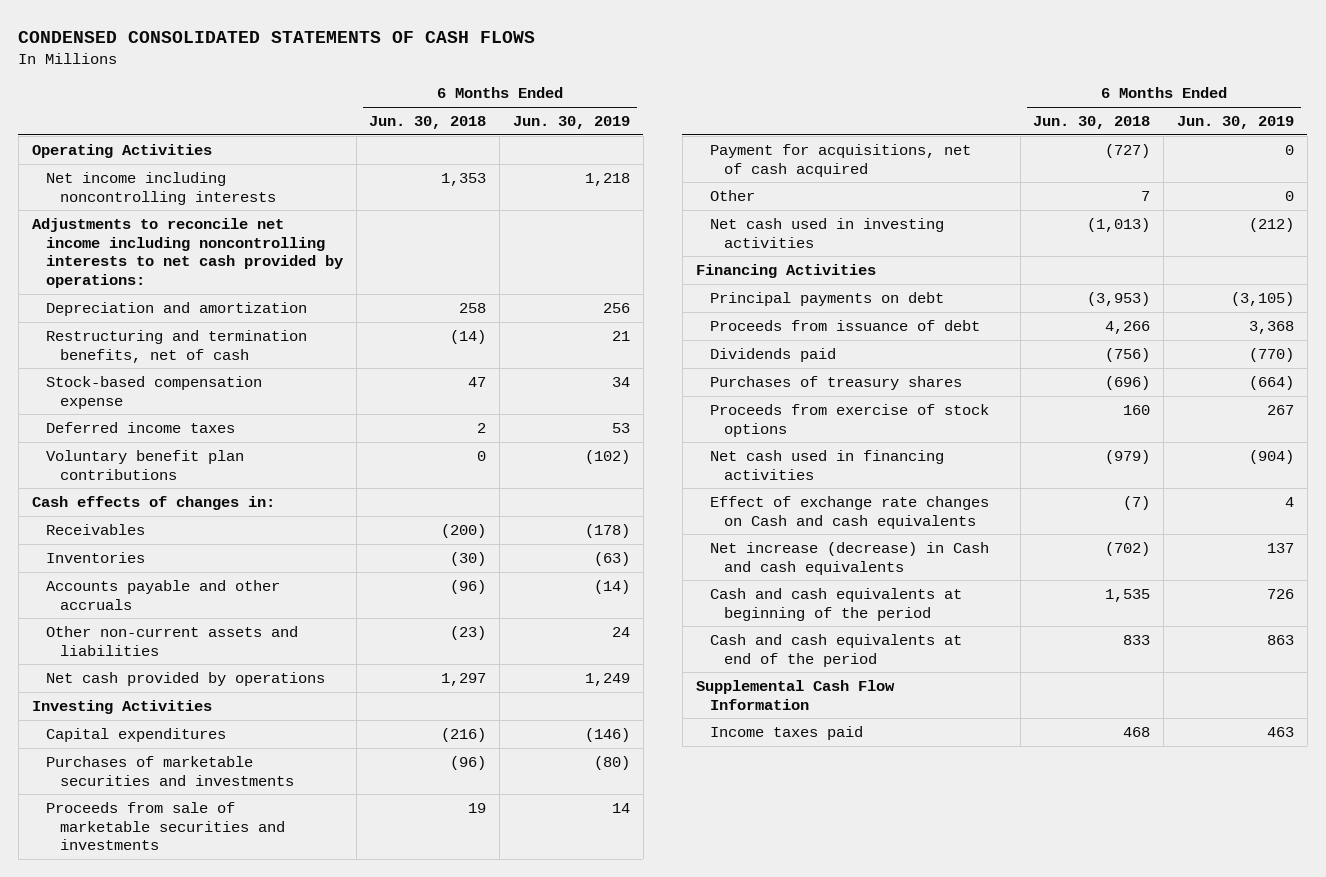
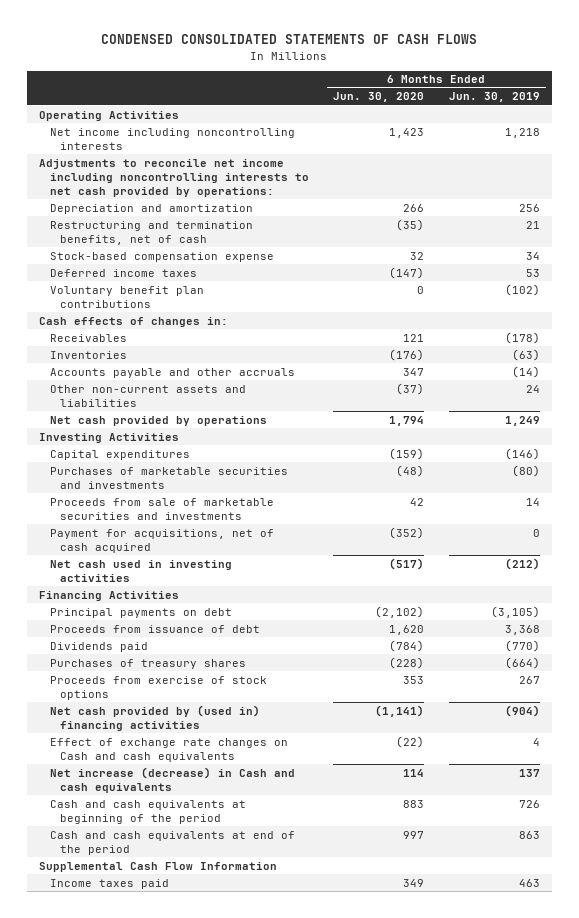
- | 6 Months Ended Jun. 30, 2018 | 6 Months Ended Jun. 30, 2019
+ | 6 Months Ended Jun. 30, 2020 | 6 Months Ended Jun. 30, 2019
- Other | 7 | 0
- Net cash used in financing activities | (979) | (904)
+ Net cash provided by (used in) financing activities | (1,141) | (904)

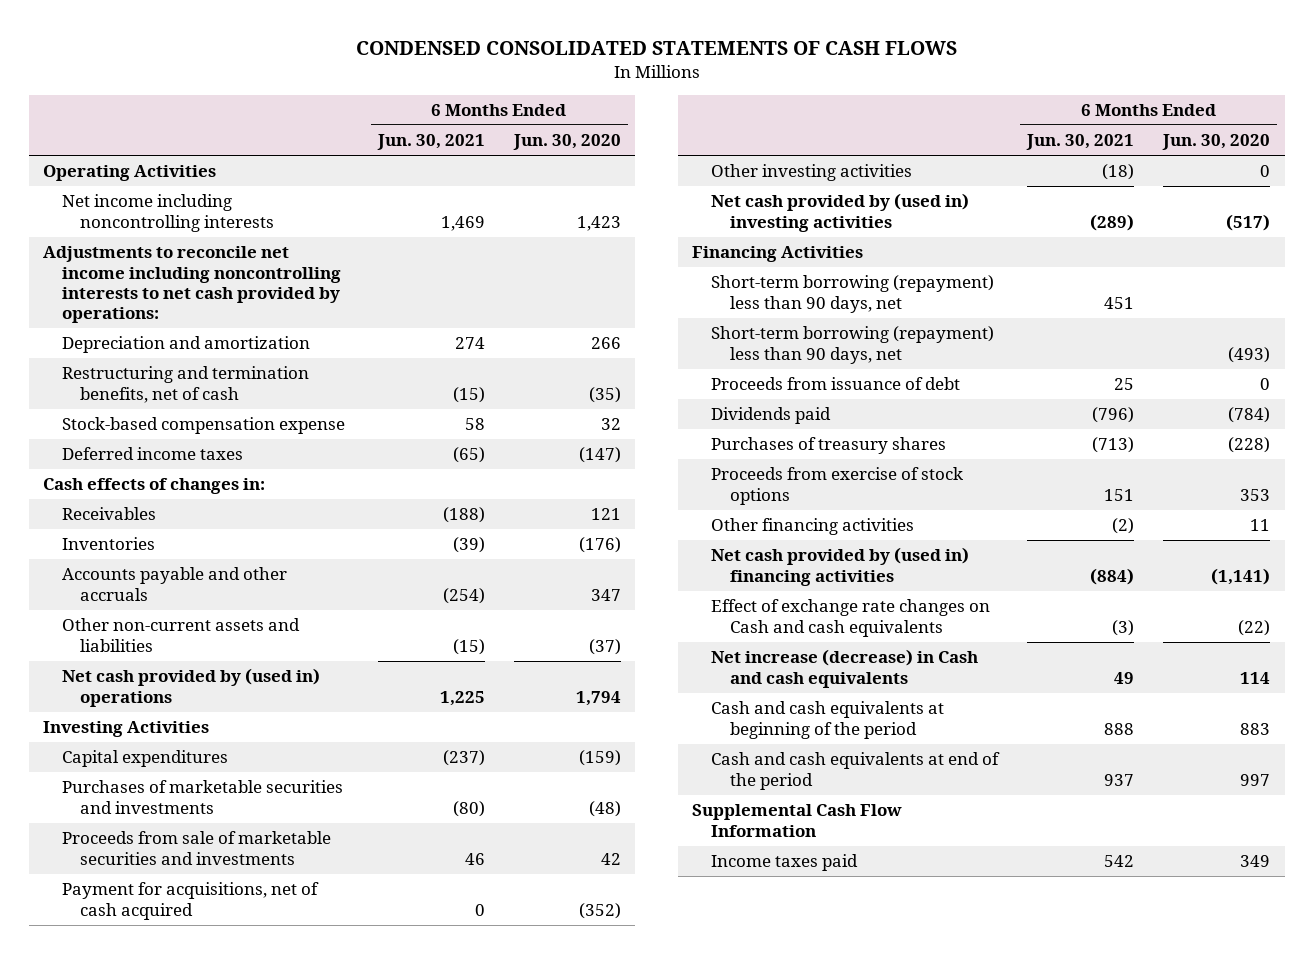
- | 6 Months Ended Jun. 30, 2020 | 6 Months Ended Jun. 30, 2019
+ | 6 Months Ended Jun. 30, 2021 | 6 Months Ended Jun. 30, 2020
- Voluntary benefit plan contributions | 0 | (102)
- Net cash provided by operations | 1,794 | 1,249
+ Net cash provided by (used in) operations | 1,225 | 1,794
- Net cash used in investing activities | (517) | (212)
+ Other investing activities | (18) | 0
+ Net cash provided by (used in) investing activities | (289) | (517)
- Principal payments on debt | (2,102) | (3,105)
- Proceeds from issuance of debt | 1,620 | 3,368
+ Short-term borrowing (repayment) less than 90 days, net | 451 |
+ Short-term borrowing (repayment) less than 90 days, net | | (493)
+ Proceeds from issuance of debt | 25 | 0
+ Other financing activities | (2) | 11

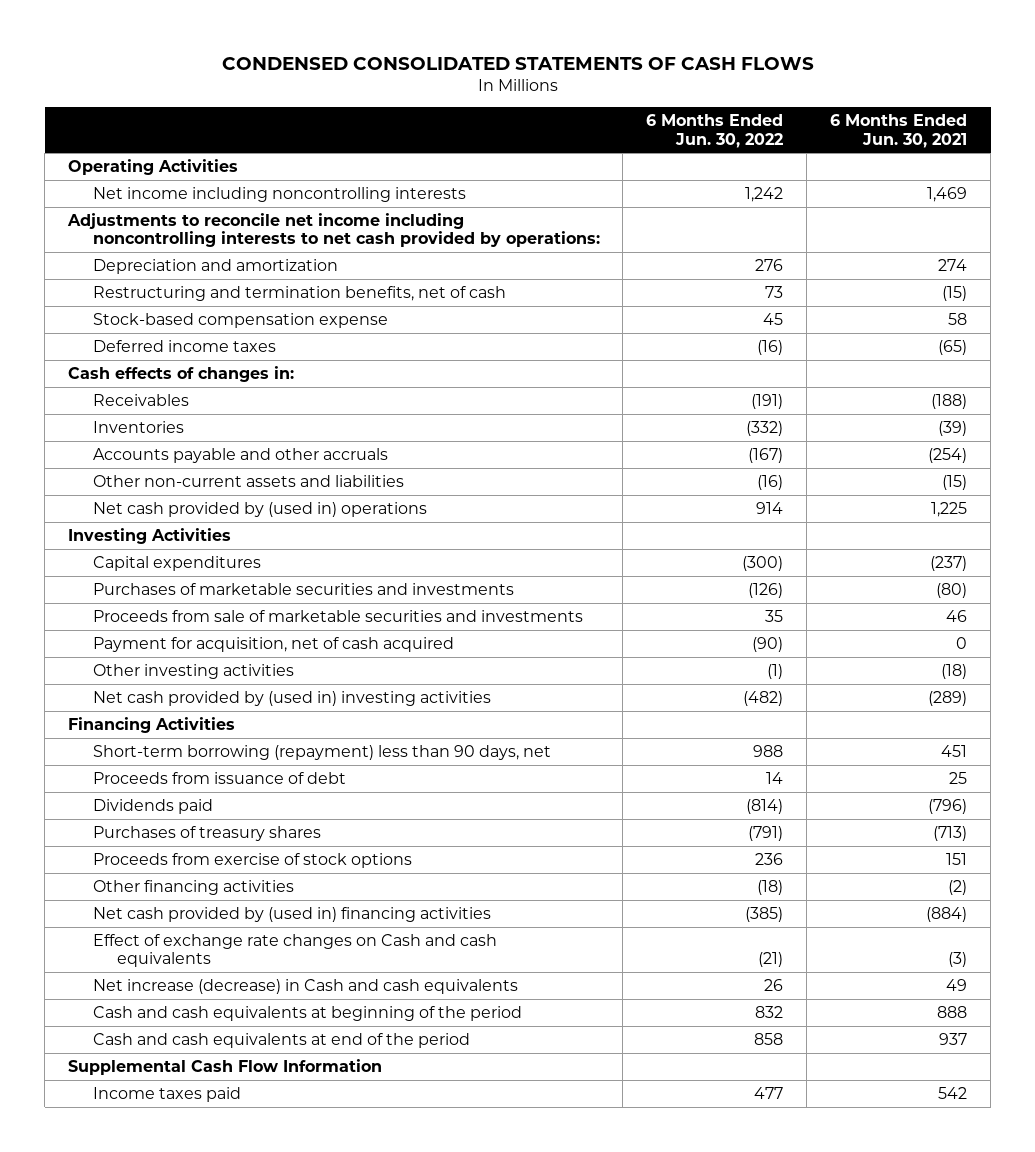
- | 6 Months Ended Jun. 30, 2021 | 6 Months Ended Jun. 30, 2020
+ | 6 Months Ended Jun. 30, 2022 | 6 Months Ended Jun. 30, 2021
- Payment for acquisitions, net of cash acquired | 0 | (352)
+ Payment for acquisition, net of cash acquired | (90) | 0
- Short-term borrowing (repayment) less than 90 days, net | | (493)

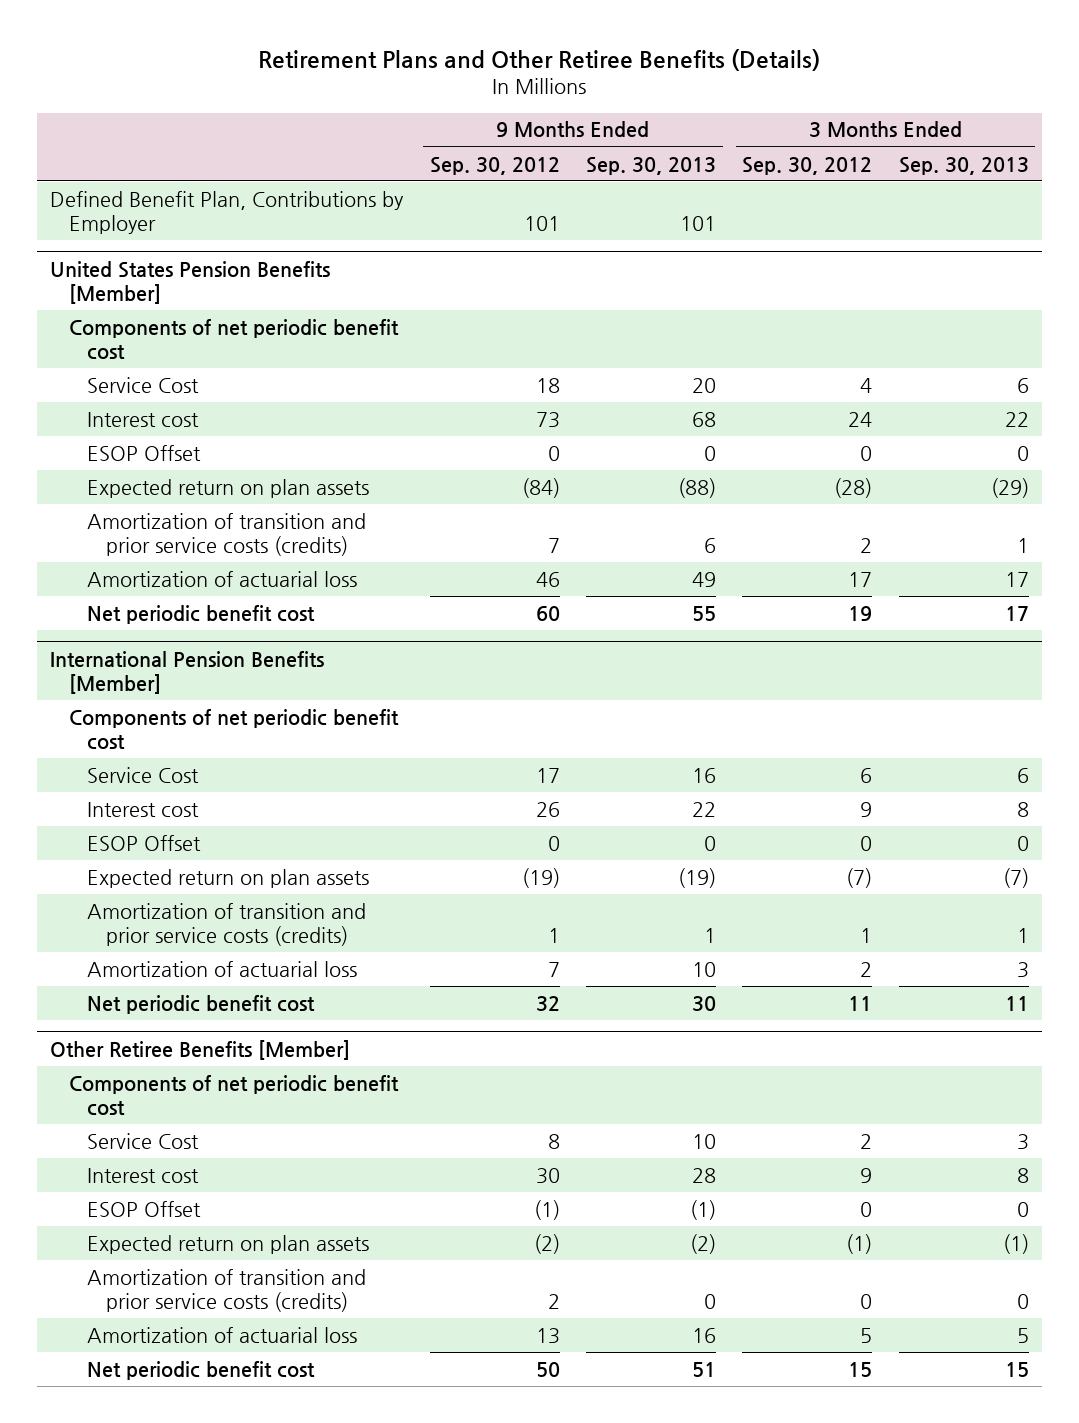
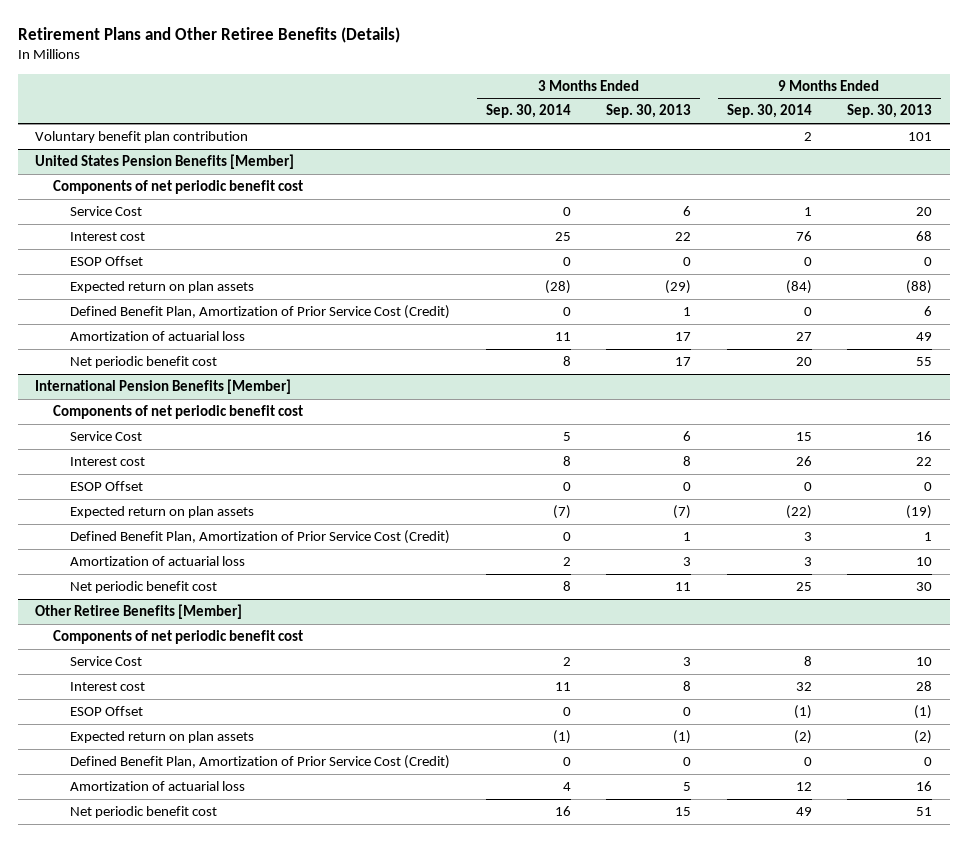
- | 9 Months Ended Sep. 30, 2012 | 9 Months Ended Sep. 30, 2013 | 3 Months Ended Sep. 30, 2012 | 3 Months Ended Sep. 30, 2013
+ | 3 Months Ended Sep. 30, 2014 | 3 Months Ended Sep. 30, 2013 | 9 Months Ended Sep. 30, 2014 | 9 Months Ended Sep. 30, 2013
- Defined Benefit Plan, Contributions by Employer | 101 | 101 | |
+ Voluntary benefit plan contribution | | | 2 | 101
@ United States Pension Benefits [Member]
- Amortization of transition and prior service costs (credits) | 7 | 6 | 2 | 1
+ Defined Benefit Plan, Amortization of Prior Service Cost (Credit) | 0 | 1 | 0 | 6
@ International Pension Benefits [Member]
- Amortization of transition and prior service costs (credits) | 1 | 1 | 1 | 1
+ Defined Benefit Plan, Amortization of Prior Service Cost (Credit) | 0 | 1 | 3 | 1
@ Other Retiree Benefits [Member]
- Amortization of transition and prior service costs (credits) | 2 | 0 | 0 | 0
+ Defined Benefit Plan, Amortization of Prior Service Cost (Credit) | 0 | 0 | 0 | 0

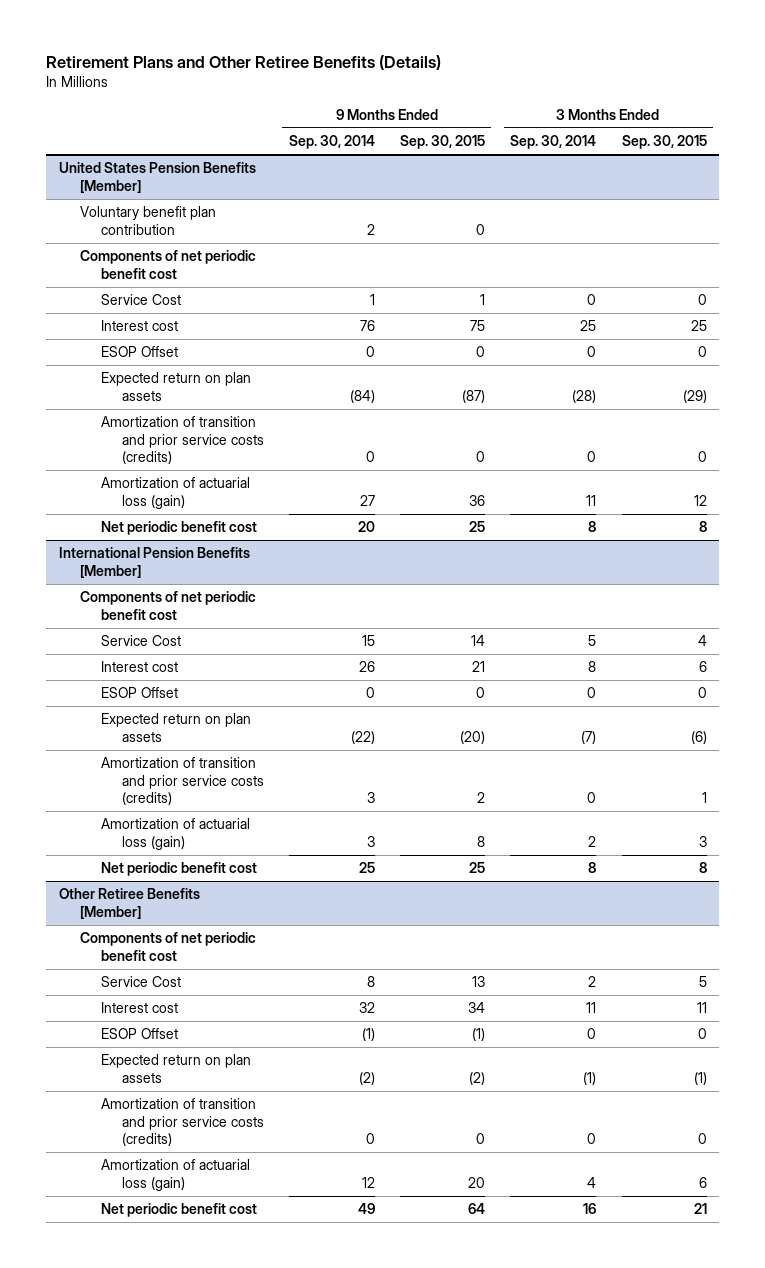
- | 3 Months Ended Sep. 30, 2014 | 3 Months Ended Sep. 30, 2013 | 9 Months Ended Sep. 30, 2014 | 9 Months Ended Sep. 30, 2013
+ | 9 Months Ended Sep. 30, 2014 | 9 Months Ended Sep. 30, 2015 | 3 Months Ended Sep. 30, 2014 | 3 Months Ended Sep. 30, 2015
- Voluntary benefit plan contribution | | | 2 | 101
@ United States Pension Benefits [Member]
+ Voluntary benefit plan contribution | 2 | 0 | |
- Defined Benefit Plan, Amortization of Prior Service Cost (Credit) | 0 | 1 | 0 | 6
- Amortization of actuarial loss | 11 | 17 | 27 | 49
+ Amortization of transition and prior service costs (credits) | 0 | 0 | 0 | 0
+ Amortization of actuarial loss (gain) | 27 | 36 | 11 | 12
@ International Pension Benefits [Member]
- Defined Benefit Plan, Amortization of Prior Service Cost (Credit) | 0 | 1 | 3 | 1
- Amortization of actuarial loss | 2 | 3 | 3 | 10
+ Amortization of transition and prior service costs (credits) | 3 | 2 | 0 | 1
+ Amortization of actuarial loss (gain) | 3 | 8 | 2 | 3
@ Other Retiree Benefits [Member]
- Defined Benefit Plan, Amortization of Prior Service Cost (Credit) | 0 | 0 | 0 | 0
- Amortization of actuarial loss | 4 | 5 | 12 | 16
+ Amortization of transition and prior service costs (credits) | 0 | 0 | 0 | 0
+ Amortization of actuarial loss (gain) | 12 | 20 | 4 | 6

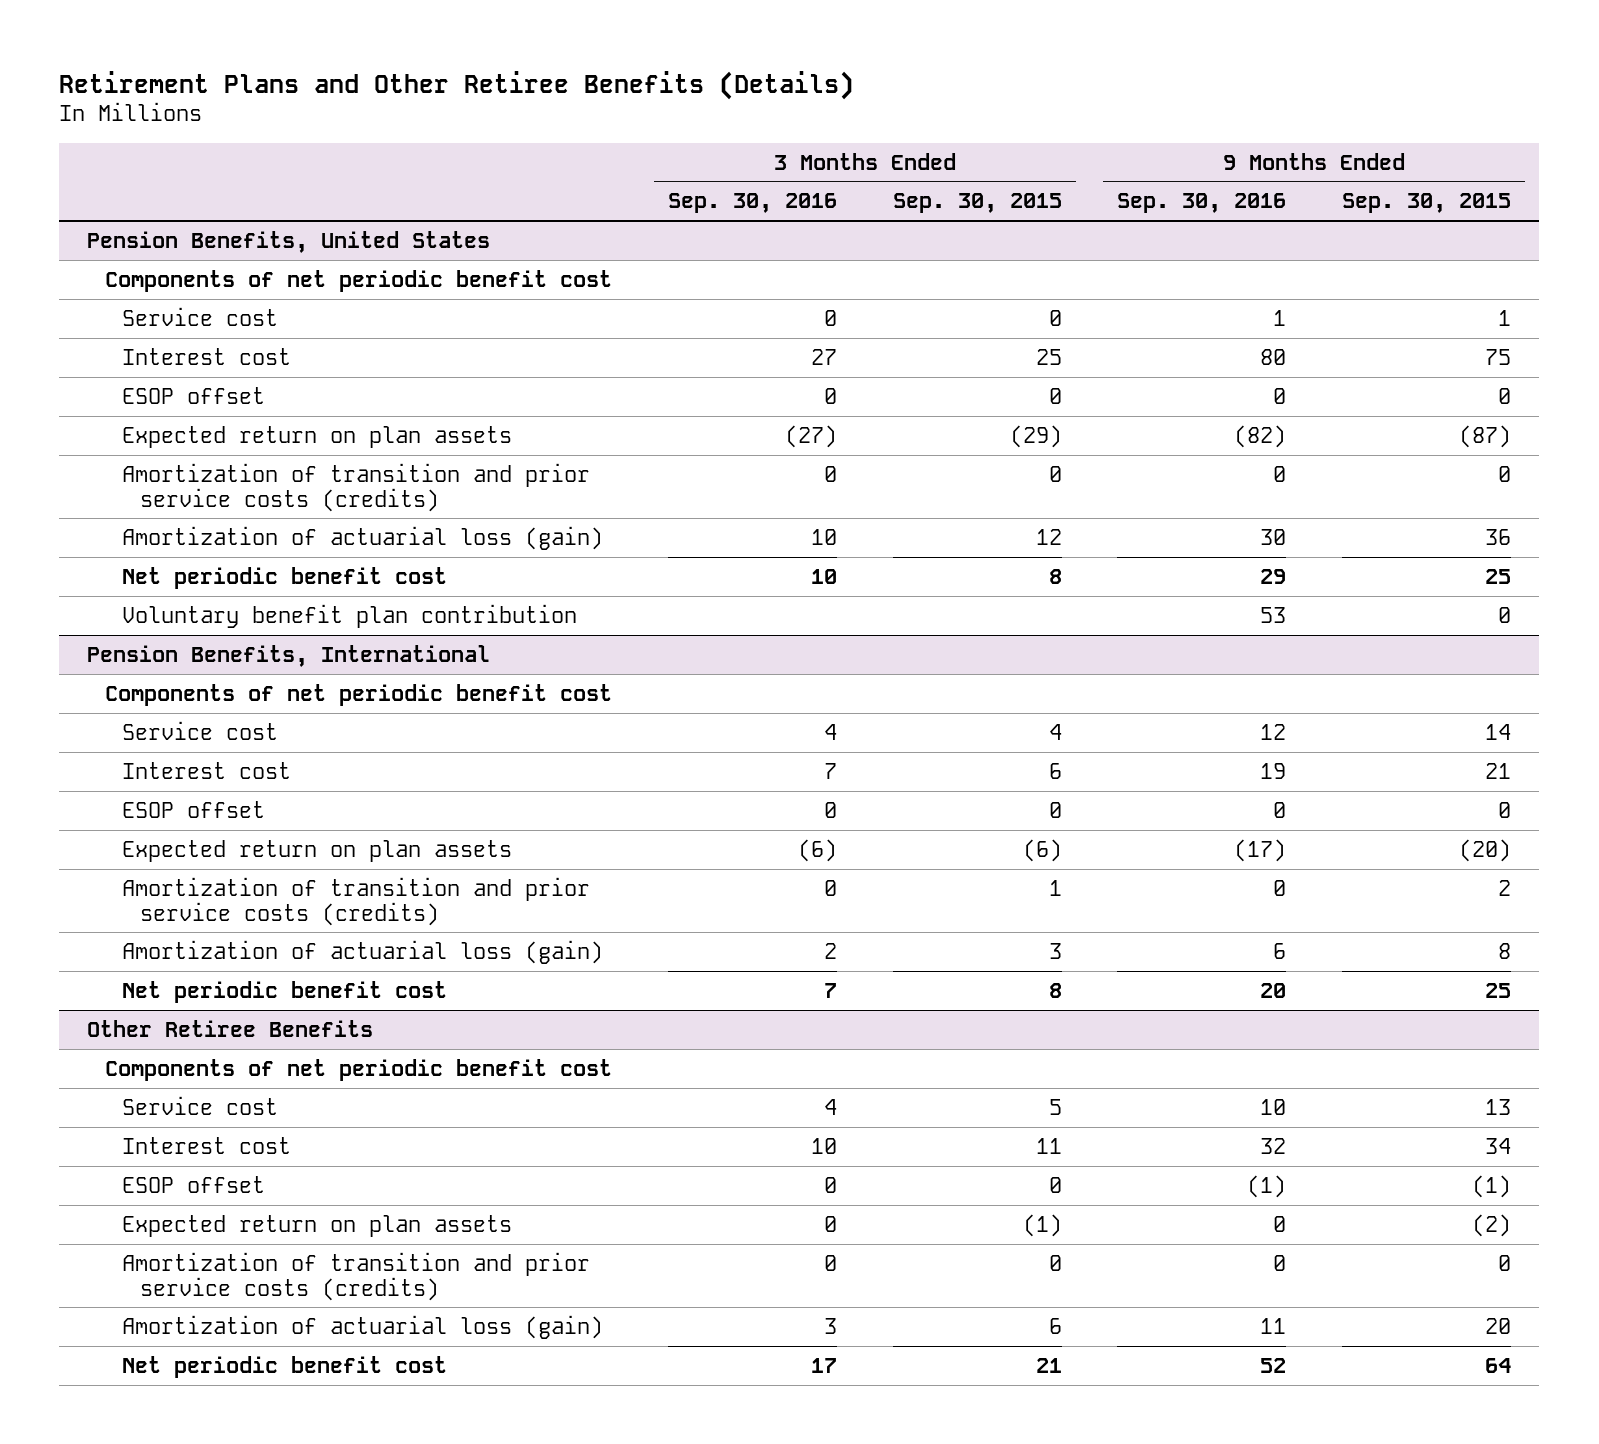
- | 9 Months Ended Sep. 30, 2014 | 9 Months Ended Sep. 30, 2015 | 3 Months Ended Sep. 30, 2014 | 3 Months Ended Sep. 30, 2015
+ | 3 Months Ended Sep. 30, 2016 | 3 Months Ended Sep. 30, 2015 | 9 Months Ended Sep. 30, 2016 | 9 Months Ended Sep. 30, 2015
- United States Pension Benefits [Member]
- Voluntary benefit plan contribution | 2 | 0 | |
+ Pension Benefits, United States
- Service Cost | 1 | 1 | 0 | 0
+ Service cost | 0 | 0 | 1 | 1
- ESOP Offset | 0 | 0 | 0 | 0
+ ESOP offset | 0 | 0 | 0 | 0
- International Pension Benefits [Member]
+ Voluntary benefit plan contribution | | | 53 | 0
+ Pension Benefits, International
- Service Cost | 15 | 14 | 5 | 4
+ Service cost | 4 | 4 | 12 | 14
- ESOP Offset | 0 | 0 | 0 | 0
+ ESOP offset | 0 | 0 | 0 | 0
- Other Retiree Benefits [Member]
+ Other Retiree Benefits
- Service Cost | 8 | 13 | 2 | 5
+ Service cost | 4 | 5 | 10 | 13
- ESOP Offset | (1) | (1) | 0 | 0
+ ESOP offset | 0 | 0 | (1) | (1)

